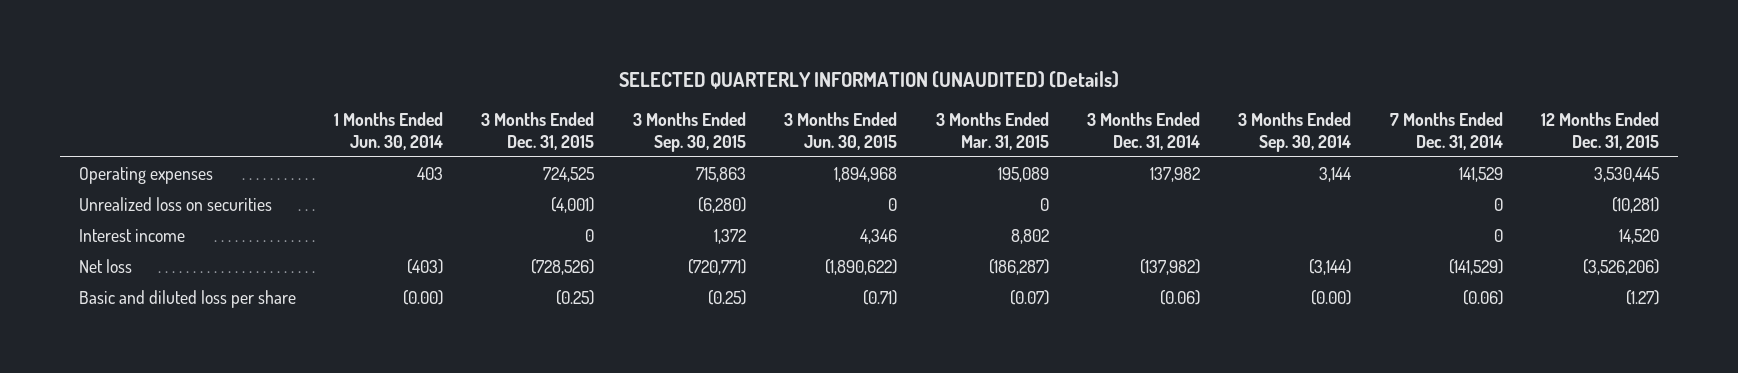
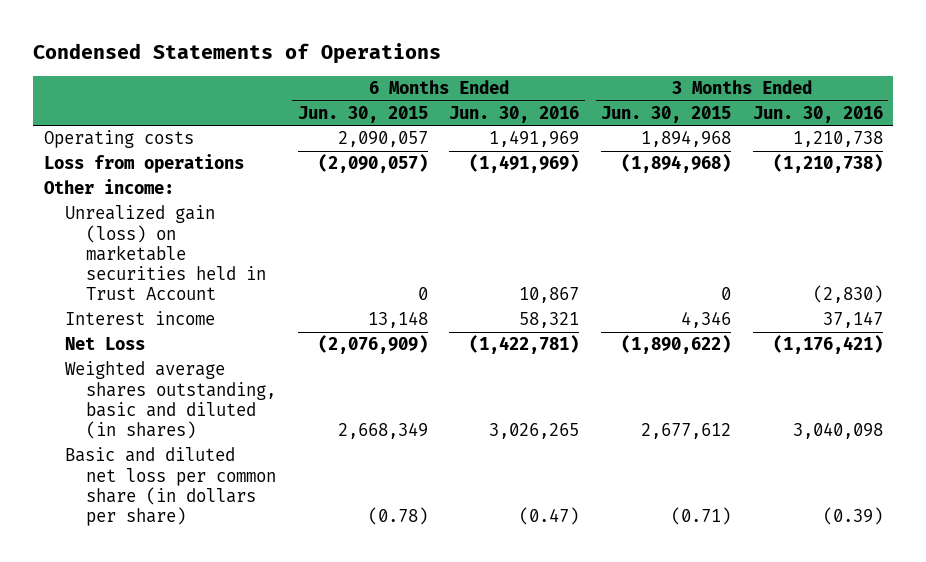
- SELECTED QUARTERLY INFORMATION (UNAUDITED) (Details)
+ Condensed Statements of Operations
- | 1 Months Ended Jun. 30, 2014 | 3 Months Ended Dec. 31, 2015 | 3 Months Ended Sep. 30, 2015 | 3 Months Ended Jun. 30, 2015 | 3 Months Ended Mar. 31, 2015 | 3 Months Ended Dec. 31, 2014 | 3 Months Ended Sep. 30, 2014 | 7 Months Ended Dec. 31, 2014 | 12 Months Ended Dec. 31, 2015
+ | 6 Months Ended Jun. 30, 2015 | 6 Months Ended Jun. 30, 2016 | 3 Months Ended Jun. 30, 2015 | 3 Months Ended Jun. 30, 2016
- Operating expenses | 403 | 724,525 | 715,863 | 1,894,968 | 195,089 | 137,982 | 3,144 | 141,529 | 3,530,445
- Unrealized loss on securities | | (4,001) | (6,280) | 0 | 0 | | | 0 | (10,281)
+ Operating costs | 2,090,057 | 1,491,969 | 1,894,968 | 1,210,738
+ Loss from operations | (2,090,057) | (1,491,969) | (1,894,968) | (1,210,738)
+ Other income:
+ Unrealized gain (loss) on marketable securities held in Trust Account | 0 | 10,867 | 0 | (2,830)
- Net loss | (403) | (728,526) | (720,771) | (1,890,622) | (186,287) | (137,982) | (3,144) | (141,529) | (3,526,206)
- Basic and diluted loss per share | (0.00) | (0.25) | (0.25) | (0.71) | (0.07) | (0.06) | (0.00) | (0.06) | (1.27)
+ Net Loss | (2,076,909) | (1,422,781) | (1,890,622) | (1,176,421)
+ Weighted average shares outstanding, basic and diluted (in shares) | 2,668,349 | 3,026,265 | 2,677,612 | 3,040,098
+ Basic and diluted net loss per common share (in dollars per share) | (0.78) | (0.47) | (0.71) | (0.39)

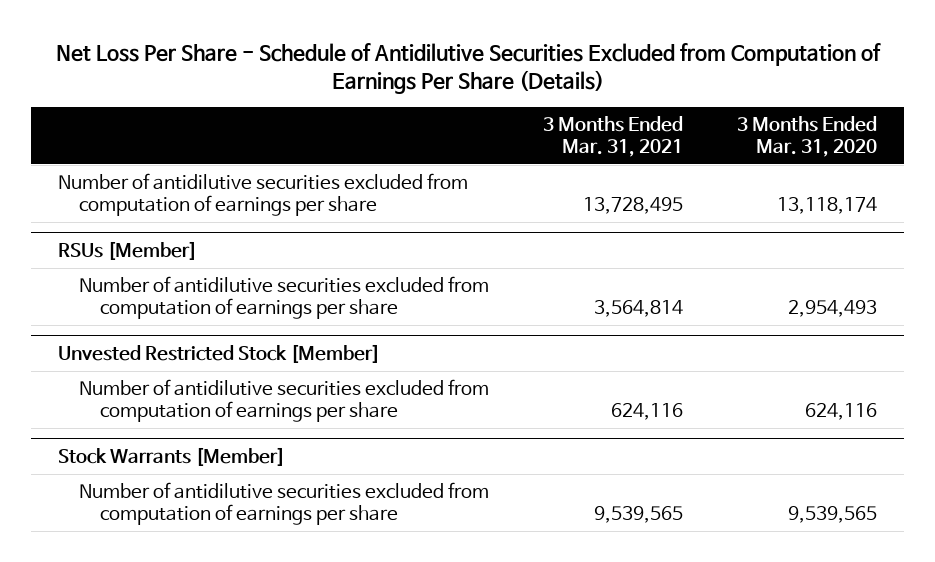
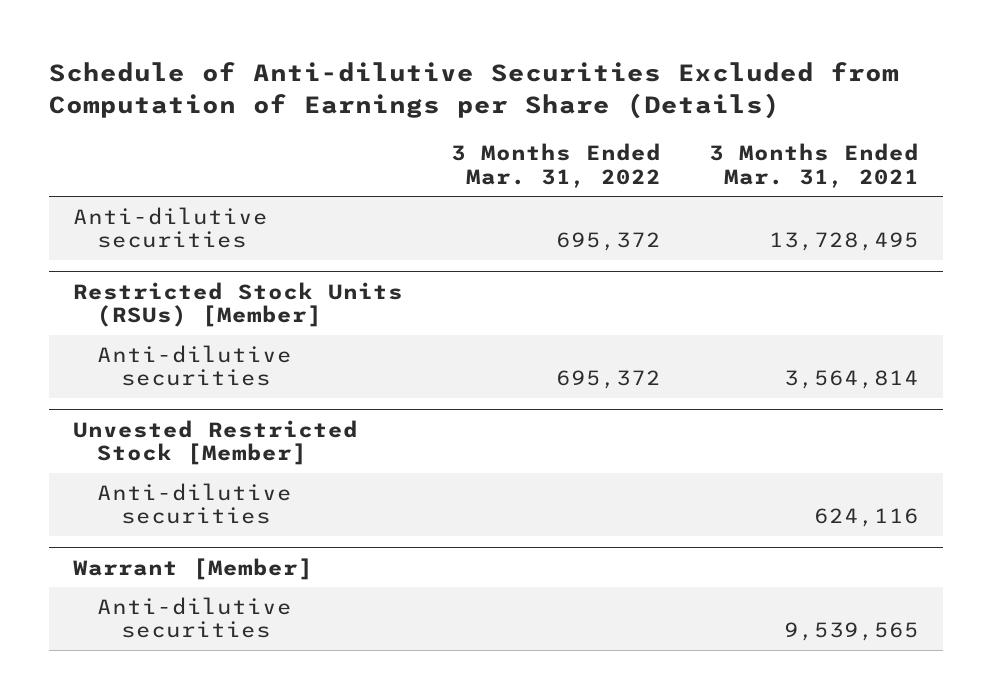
- Net Loss Per Share - Schedule of Antidilutive Securities Excluded from Computation of Earnings Per Share (Details)
+ Schedule of Anti-dilutive Securities Excluded from Computation of Earnings per Share (Details)
- | 3 Months Ended Mar. 31, 2021 | 3 Months Ended Mar. 31, 2020
+ | 3 Months Ended Mar. 31, 2022 | 3 Months Ended Mar. 31, 2021
- Number of antidilutive securities excluded from computation of earnings per share | 13,728,495 | 13,118,174
- RSUs [Member]
- Number of antidilutive securities excluded from computation of earnings per share | 3,564,814 | 2,954,493
+ Anti-dilutive securities | 695,372 | 13,728,495
+ Restricted Stock Units (RSUs) [Member]
+ Anti-dilutive securities | 695,372 | 3,564,814
@ Unvested Restricted Stock [Member]
- Number of antidilutive securities excluded from computation of earnings per share | 624,116 | 624,116
- Stock Warrants [Member]
- Number of antidilutive securities excluded from computation of earnings per share | 9,539,565 | 9,539,565
@ Unvested Restricted Stock [Member]
+ Anti-dilutive securities | | 624,116
+ Warrant [Member]
+ Anti-dilutive securities | | 9,539,565

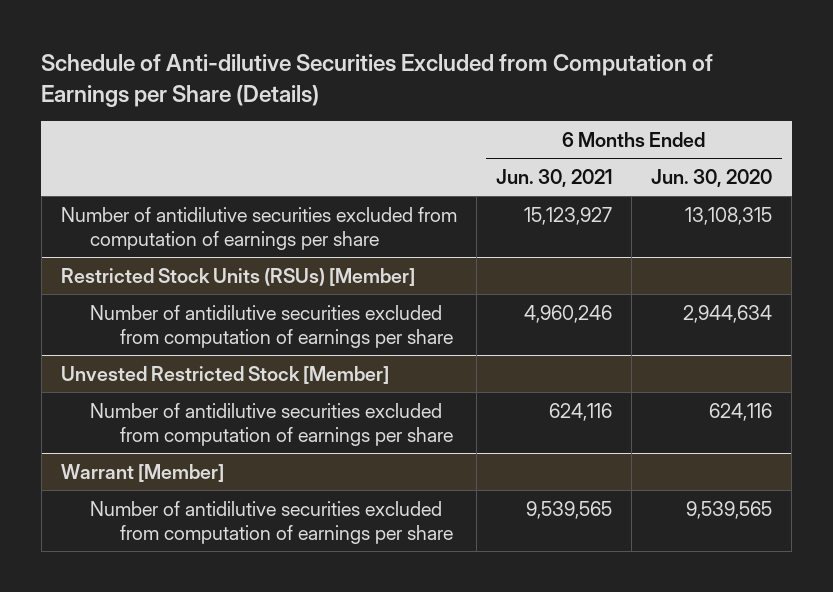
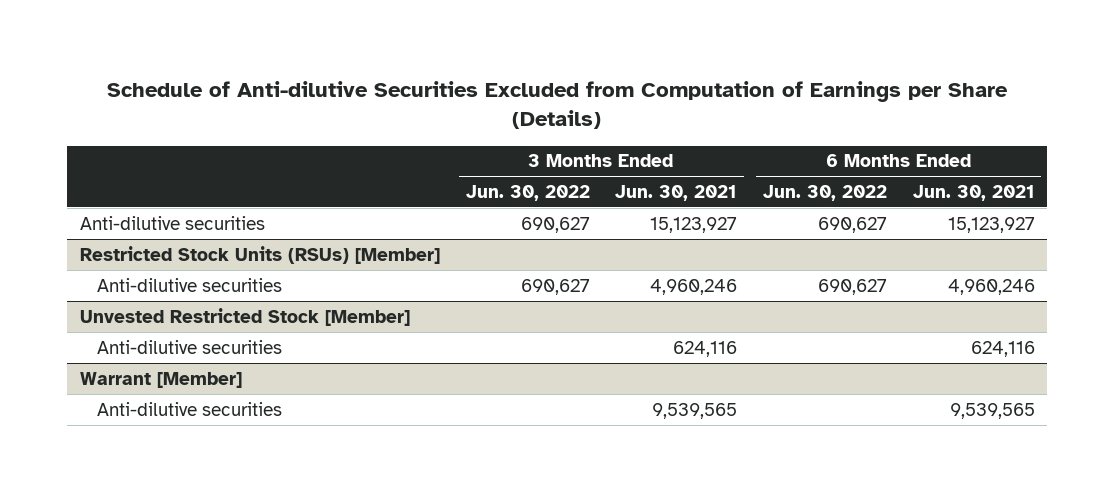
- | 6 Months Ended Jun. 30, 2021 | 6 Months Ended Jun. 30, 2020
+ | 3 Months Ended Jun. 30, 2022 | 3 Months Ended Jun. 30, 2021 | 6 Months Ended Jun. 30, 2022 | 6 Months Ended Jun. 30, 2021
- Number of antidilutive securities excluded from computation of earnings per share | 15,123,927 | 13,108,315
+ Anti-dilutive securities | 690,627 | 15,123,927 | 690,627 | 15,123,927
@ Restricted Stock Units (RSUs) [Member]
- Number of antidilutive securities excluded from computation of earnings per share | 4,960,246 | 2,944,634
+ Anti-dilutive securities | 690,627 | 4,960,246 | 690,627 | 4,960,246
@ Unvested Restricted Stock [Member]
- Number of antidilutive securities excluded from computation of earnings per share | 624,116 | 624,116
+ Anti-dilutive securities | | 624,116 | | 624,116
@ Warrant [Member]
- Number of antidilutive securities excluded from computation of earnings per share | 9,539,565 | 9,539,565
+ Anti-dilutive securities | | 9,539,565 | | 9,539,565

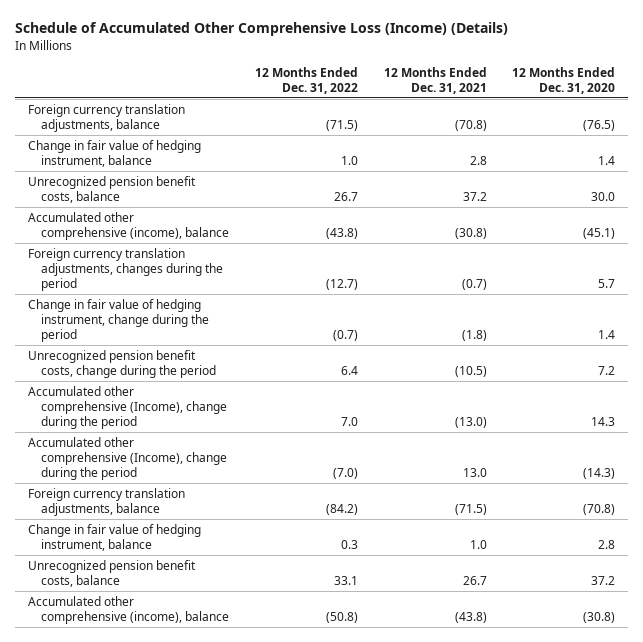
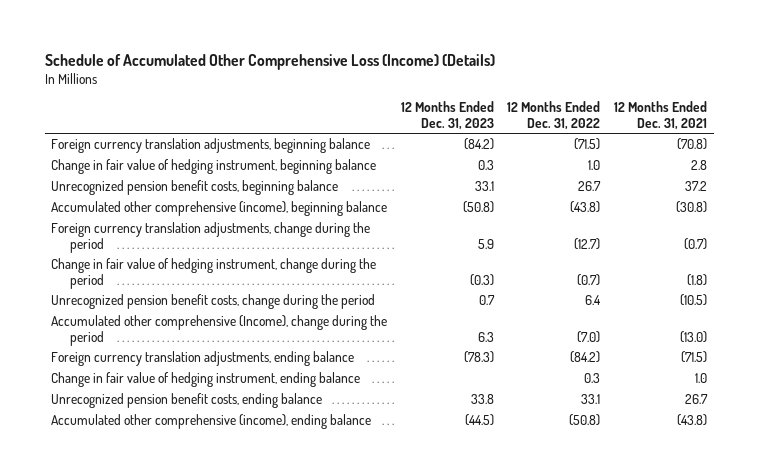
- | 12 Months Ended Dec. 31, 2022 | 12 Months Ended Dec. 31, 2021 | 12 Months Ended Dec. 31, 2020
+ | 12 Months Ended Dec. 31, 2023 | 12 Months Ended Dec. 31, 2022 | 12 Months Ended Dec. 31, 2021
- Foreign currency translation adjustments, balance | (71.5) | (70.8) | (76.5)
- Change in fair value of hedging instrument, balance | 1.0 | 2.8 | 1.4
- Unrecognized pension benefit costs, balance | 26.7 | 37.2 | 30.0
- Accumulated other comprehensive (income), balance | (43.8) | (30.8) | (45.1)
- Foreign currency translation adjustments, changes during the period | (12.7) | (0.7) | 5.7
+ Foreign currency translation adjustments, beginning balance | (84.2) | (71.5) | (70.8)
+ Change in fair value of hedging instrument, beginning balance | 0.3 | 1.0 | 2.8
+ Unrecognized pension benefit costs, beginning balance | 33.1 | 26.7 | 37.2
+ Accumulated other comprehensive (income), beginning balance | (50.8) | (43.8) | (30.8)
+ Foreign currency translation adjustments, change during the period | 5.9 | (12.7) | (0.7)
- Accumulated other comprehensive (Income), change during the period | 7.0 | (13.0) | 14.3
- Accumulated other comprehensive (Income), change during the period | (7.0) | 13.0 | (14.3)
- Foreign currency translation adjustments, balance | (84.2) | (71.5) | (70.8)
- Change in fair value of hedging instrument, balance | 0.3 | 1.0 | 2.8
- Unrecognized pension benefit costs, balance | 33.1 | 26.7 | 37.2
- Accumulated other comprehensive (income), balance | (50.8) | (43.8) | (30.8)
+ Accumulated other comprehensive (Income), change during the period | 6.3 | (7.0) | (13.0)
+ Foreign currency translation adjustments, ending balance | (78.3) | (84.2) | (71.5)
+ Change in fair value of hedging instrument, ending balance | | 0.3 | 1.0
+ Unrecognized pension benefit costs, ending balance | 33.8 | 33.1 | 26.7
+ Accumulated other comprehensive (income), ending balance | (44.5) | (50.8) | (43.8)

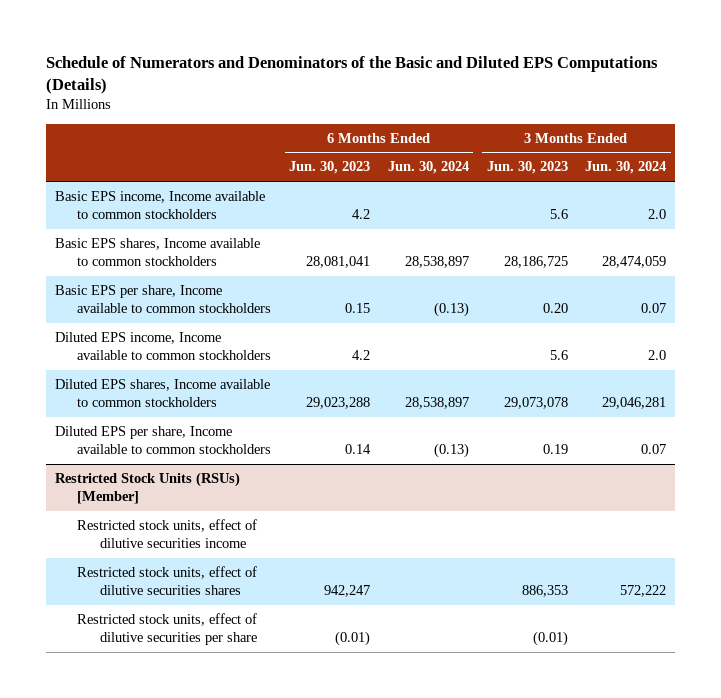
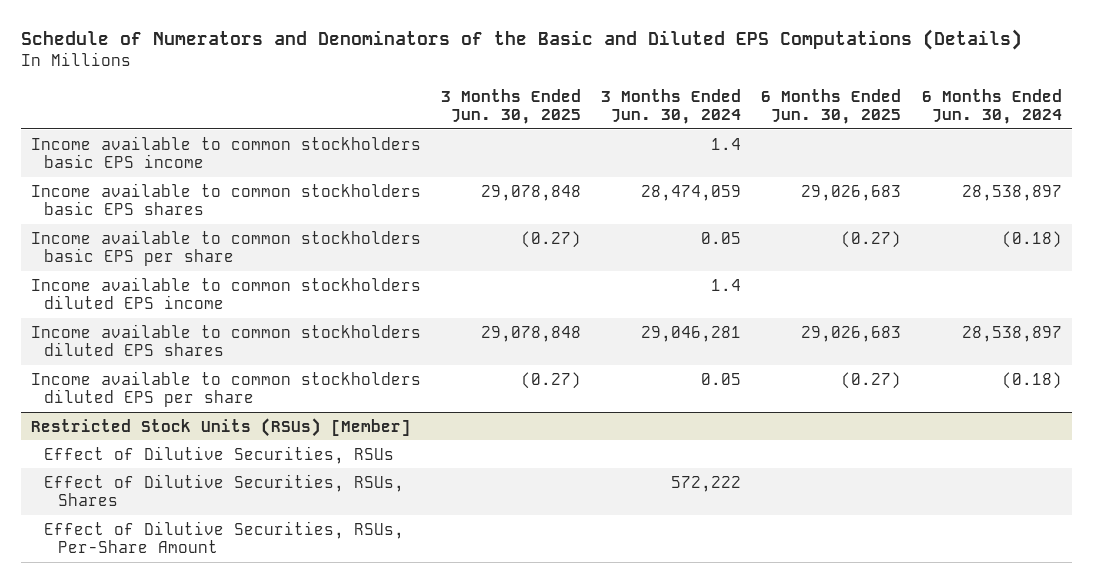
- | 6 Months Ended Jun. 30, 2023 | 6 Months Ended Jun. 30, 2024 | 3 Months Ended Jun. 30, 2023 | 3 Months Ended Jun. 30, 2024
+ | 3 Months Ended Jun. 30, 2025 | 3 Months Ended Jun. 30, 2024 | 6 Months Ended Jun. 30, 2025 | 6 Months Ended Jun. 30, 2024
- Basic EPS income, Income available to common stockholders | 4.2 | | 5.6 | 2.0
- Basic EPS shares, Income available to common stockholders | 28,081,041 | 28,538,897 | 28,186,725 | 28,474,059
- Basic EPS per share, Income available to common stockholders | 0.15 | (0.13) | 0.20 | 0.07
- Diluted EPS income, Income available to common stockholders | 4.2 | | 5.6 | 2.0
- Diluted EPS shares, Income available to common stockholders | 29,023,288 | 28,538,897 | 29,073,078 | 29,046,281
- Diluted EPS per share, Income available to common stockholders | 0.14 | (0.13) | 0.19 | 0.07
+ Income available to common stockholders basic EPS income | | 1.4 | |
+ Income available to common stockholders basic EPS shares | 29,078,848 | 28,474,059 | 29,026,683 | 28,538,897
+ Income available to common stockholders basic EPS per share | (0.27) | 0.05 | (0.27) | (0.18)
+ Income available to common stockholders diluted EPS income | | 1.4 | |
+ Income available to common stockholders diluted EPS shares | 29,078,848 | 29,046,281 | 29,026,683 | 28,538,897
+ Income available to common stockholders diluted EPS per share | (0.27) | 0.05 | (0.27) | (0.18)
@ Restricted Stock Units (RSUs) [Member]
- Restricted stock units, effect of dilutive securities income
- Restricted stock units, effect of dilutive securities shares | 942,247 | | 886,353 | 572,222
- Restricted stock units, effect of dilutive securities per share | (0.01) | | (0.01) |
+ Effect of Dilutive Securities, RSUs
+ Effect of Dilutive Securities, RSUs, Shares | | 572,222 | |
+ Effect of Dilutive Securities, RSUs, Per-Share Amount

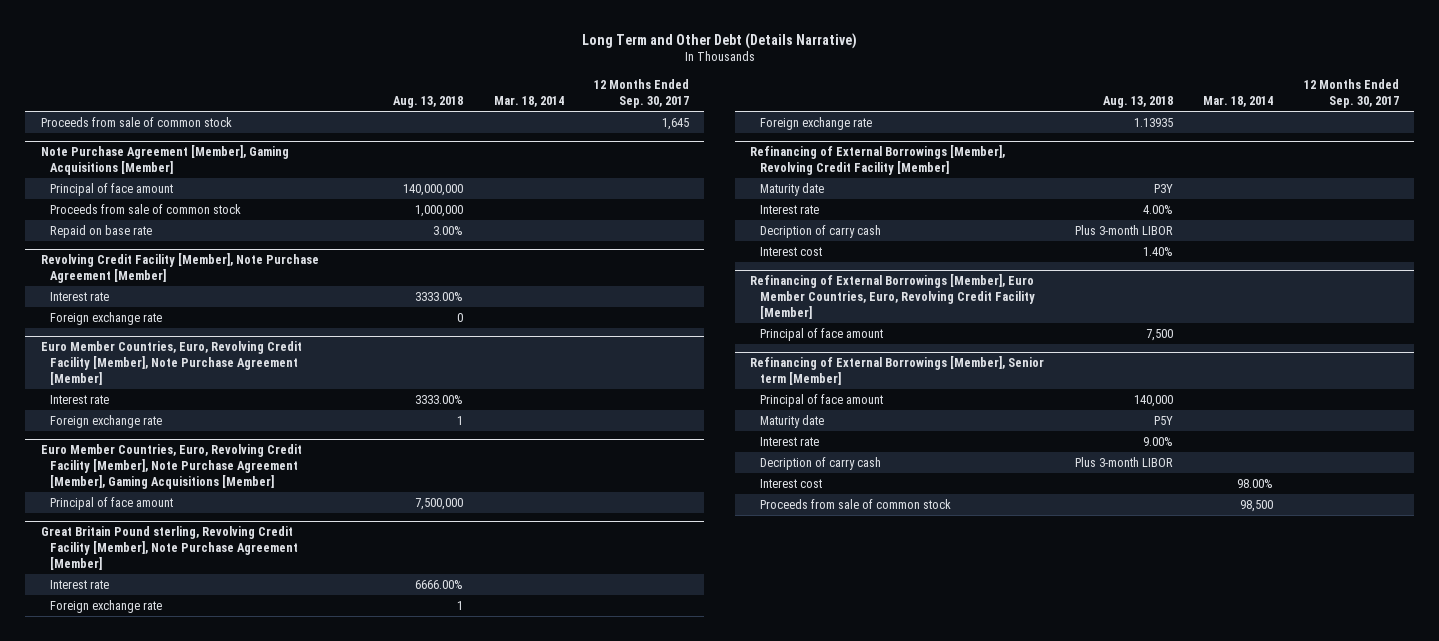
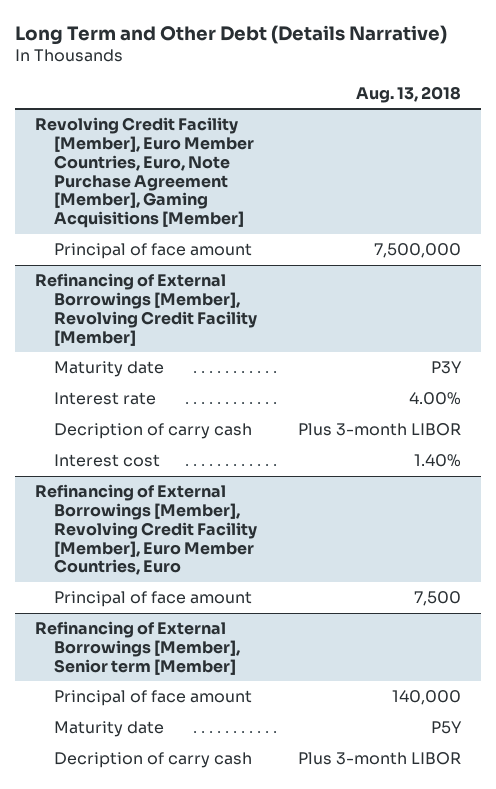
- | Aug. 13, 2018 | Mar. 18, 2014 | 12 Months Ended Sep. 30, 2017
+ | Aug. 13, 2018
- Proceeds from sale of common stock | | | 1,645
- Note Purchase Agreement [Member], Gaming Acquisitions [Member]
- Principal of face amount | 140,000,000 | |
- Proceeds from sale of common stock | 1,000,000 | |
- Repaid on base rate | 3.00% | |
- Revolving Credit Facility [Member], Note Purchase Agreement [Member]
- Interest rate | 3333.00% | |
- Foreign exchange rate | 0 | |
- Euro Member Countries, Euro, Revolving Credit Facility [Member], Note Purchase Agreement [Member]
- Interest rate | 3333.00% | |
- Foreign exchange rate | 1 | |
- Euro Member Countries, Euro, Revolving Credit Facility [Member], Note Purchase Agreement [Member], Gaming Acquisitions [Member]
+ Revolving Credit Facility [Member], Euro Member Countries, Euro, Note Purchase Agreement [Member], Gaming Acquisitions [Member]
- Great Britain Pound sterling, Revolving Credit Facility [Member], Note Purchase Agreement [Member]
- Interest rate | 6666.00% | |
- Foreign exchange rate | 1 | |
- Foreign exchange rate | 1.13935 | |
- Refinancing of External Borrowings [Member], Euro Member Countries, Euro, Revolving Credit Facility [Member]
+ Refinancing of External Borrowings [Member], Revolving Credit Facility [Member], Euro Member Countries, Euro
@ Refinancing of External Borrowings [Member], Senior term [Member]
- Interest rate | 9.00% | |
- Interest cost | | 98.00% |
- Proceeds from sale of common stock | | 98,500 |

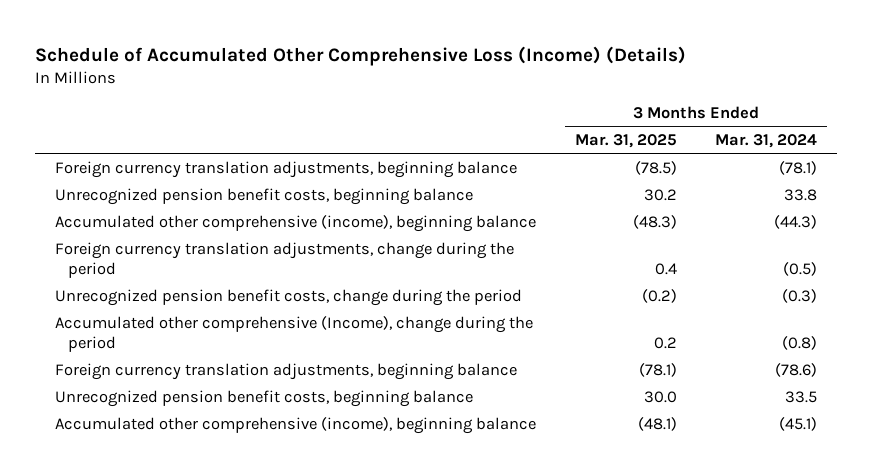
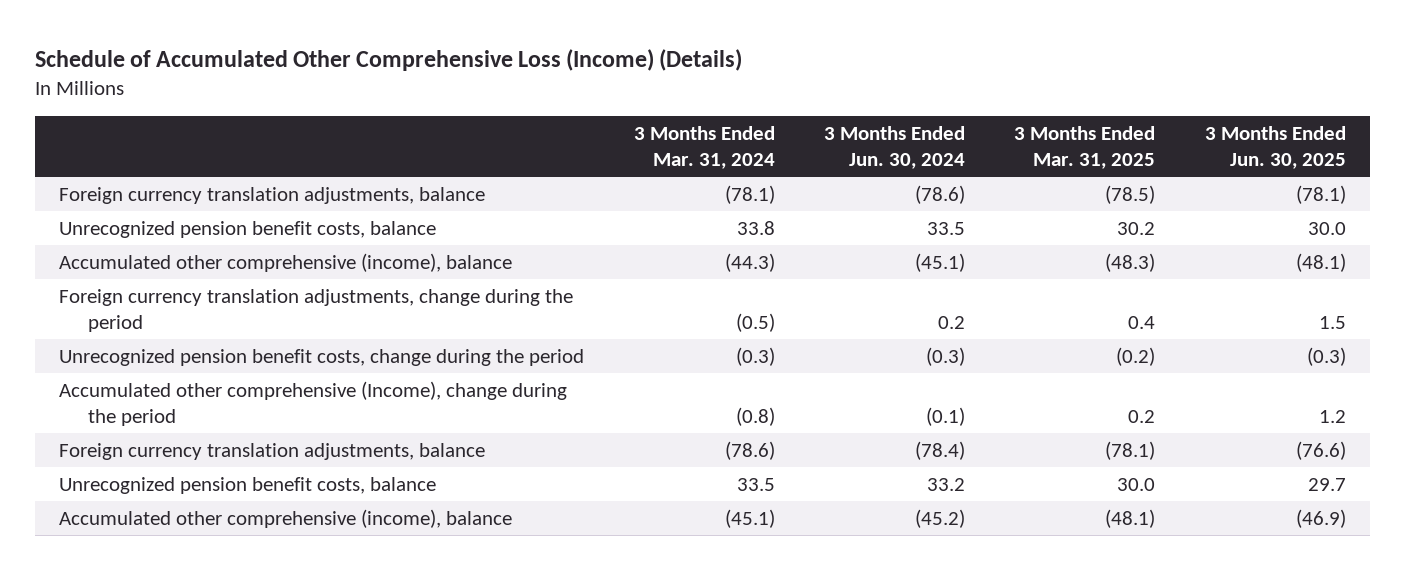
- | 3 Months Ended Mar. 31, 2025 | 3 Months Ended Mar. 31, 2024
+ | 3 Months Ended Mar. 31, 2024 | 3 Months Ended Jun. 30, 2024 | 3 Months Ended Mar. 31, 2025 | 3 Months Ended Jun. 30, 2025
- Foreign currency translation adjustments, beginning balance | (78.5) | (78.1)
- Unrecognized pension benefit costs, beginning balance | 30.2 | 33.8
- Accumulated other comprehensive (income), beginning balance | (48.3) | (44.3)
+ Foreign currency translation adjustments, balance | (78.1) | (78.6) | (78.5) | (78.1)
+ Unrecognized pension benefit costs, balance | 33.8 | 33.5 | 30.2 | 30.0
+ Accumulated other comprehensive (income), balance | (44.3) | (45.1) | (48.3) | (48.1)
- Foreign currency translation adjustments, beginning balance | (78.1) | (78.6)
- Unrecognized pension benefit costs, beginning balance | 30.0 | 33.5
- Accumulated other comprehensive (income), beginning balance | (48.1) | (45.1)
+ Foreign currency translation adjustments, balance | (78.6) | (78.4) | (78.1) | (76.6)
+ Unrecognized pension benefit costs, balance | 33.5 | 33.2 | 30.0 | 29.7
+ Accumulated other comprehensive (income), balance | (45.1) | (45.2) | (48.1) | (46.9)

